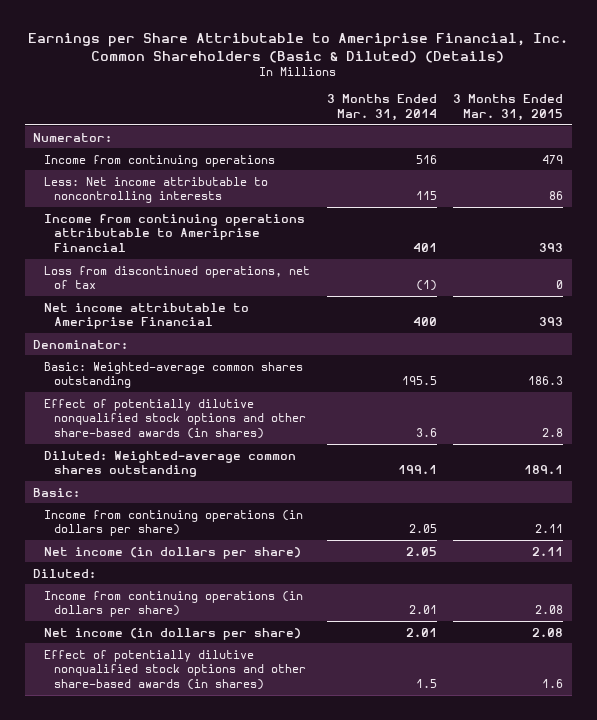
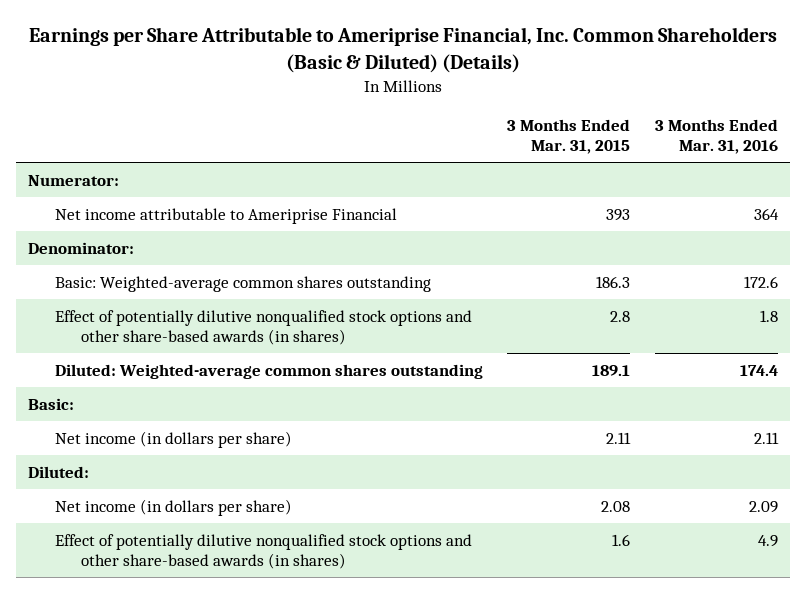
- | 3 Months Ended Mar. 31, 2014 | 3 Months Ended Mar. 31, 2015
+ | 3 Months Ended Mar. 31, 2015 | 3 Months Ended Mar. 31, 2016
- Income from continuing operations | 516 | 479
- Less: Net income attributable to noncontrolling interests | 115 | 86
- Income from continuing operations attributable to Ameriprise Financial | 401 | 393
- Loss from discontinued operations, net of tax | (1) | 0
- Income from continuing operations (in dollars per share) | 2.05 | 2.11
- Income from continuing operations (in dollars per share) | 2.01 | 2.08

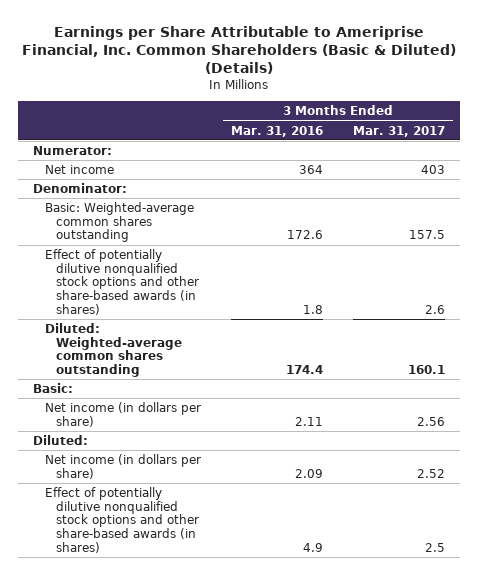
- | 3 Months Ended Mar. 31, 2015 | 3 Months Ended Mar. 31, 2016
+ | 3 Months Ended Mar. 31, 2016 | 3 Months Ended Mar. 31, 2017
- Net income attributable to Ameriprise Financial | 393 | 364
+ Net income | 364 | 403

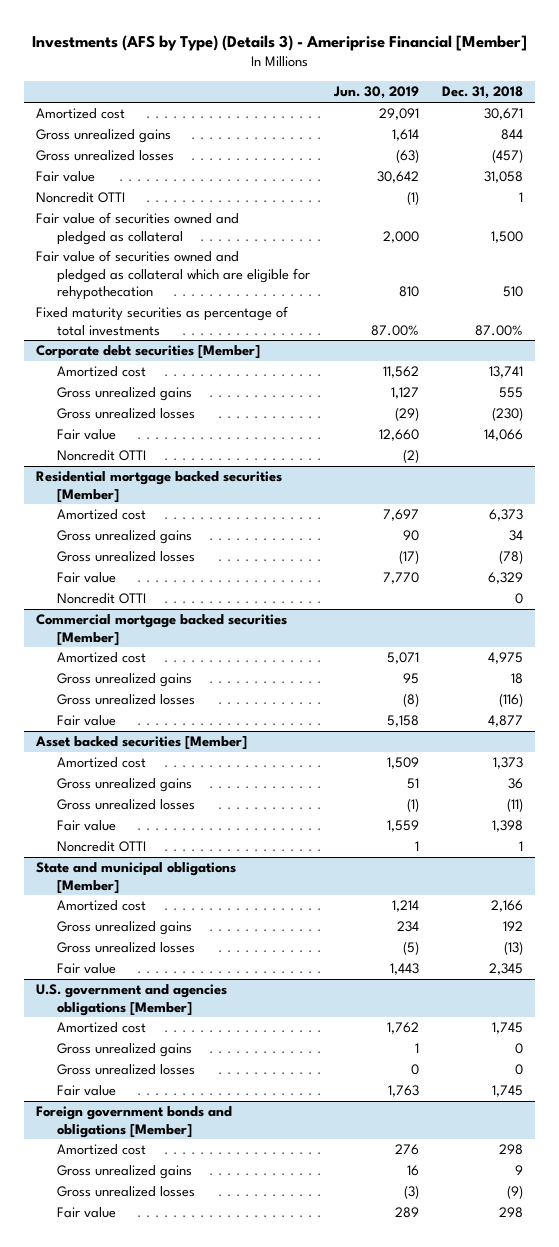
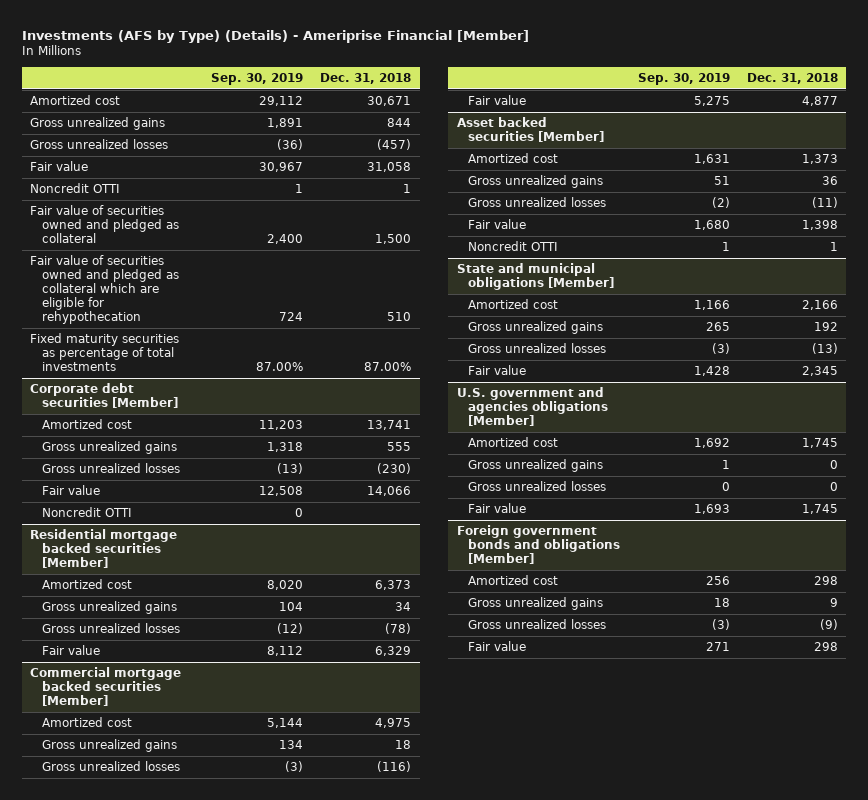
- Investments (AFS by Type) (Details 3) - Ameriprise Financial [Member]
+ Investments (AFS by Type) (Details) - Ameriprise Financial [Member]
- | Jun. 30, 2019 | Dec. 31, 2018
+ | Sep. 30, 2019 | Dec. 31, 2018
@ Residential mortgage backed securities [Member]
- Noncredit OTTI | | 0

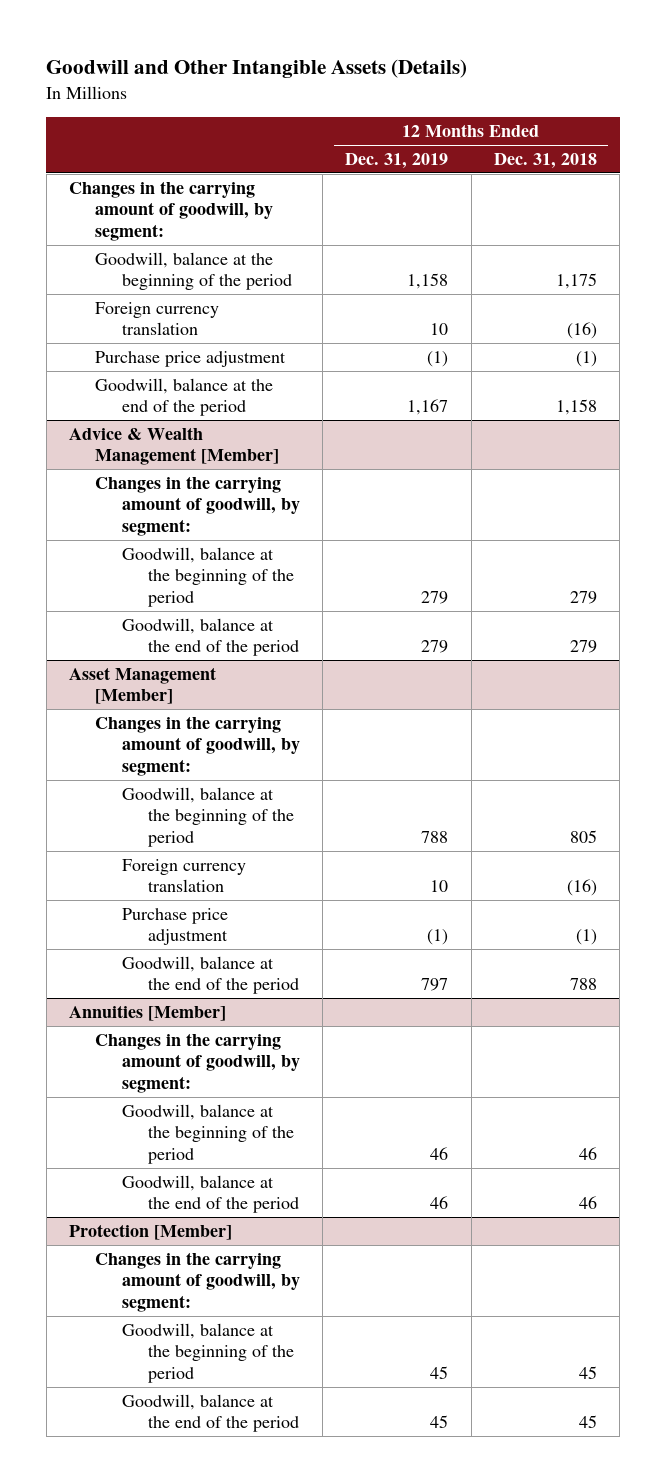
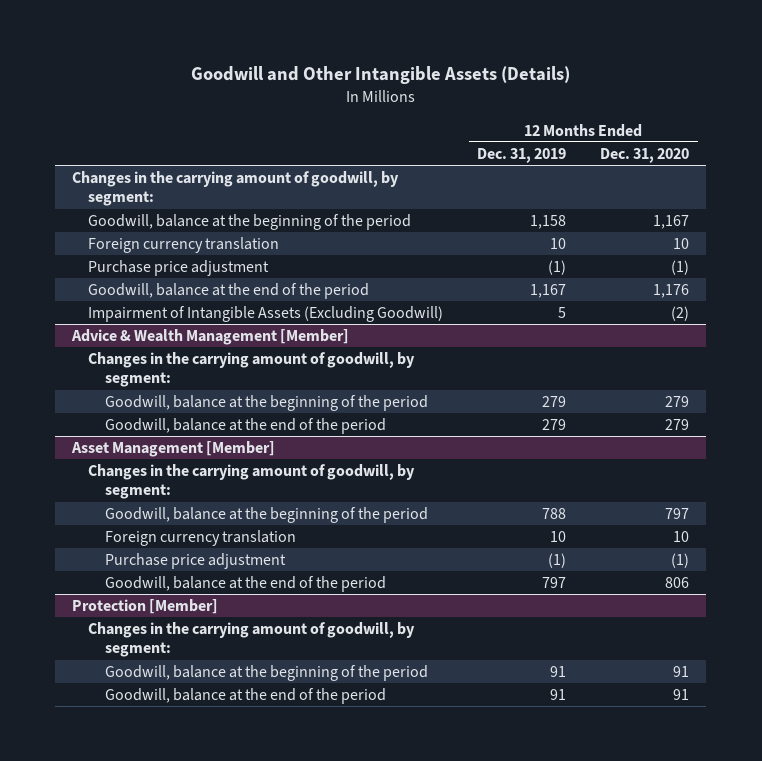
- | 12 Months Ended Dec. 31, 2019 | 12 Months Ended Dec. 31, 2018
+ | 12 Months Ended Dec. 31, 2019 | 12 Months Ended Dec. 31, 2020
+ Impairment of Intangible Assets (Excluding Goodwill) | 5 | (2)
- Annuities [Member]
- Changes in the carrying amount of goodwill, by segment:
- Goodwill, balance at the beginning of the period | 46 | 46
- Goodwill, balance at the end of the period | 46 | 46
@ Protection [Member]
- Goodwill, balance at the beginning of the period | 45 | 45
- Goodwill, balance at the end of the period | 45 | 45
+ Goodwill, balance at the beginning of the period | 91 | 91
+ Goodwill, balance at the end of the period | 91 | 91

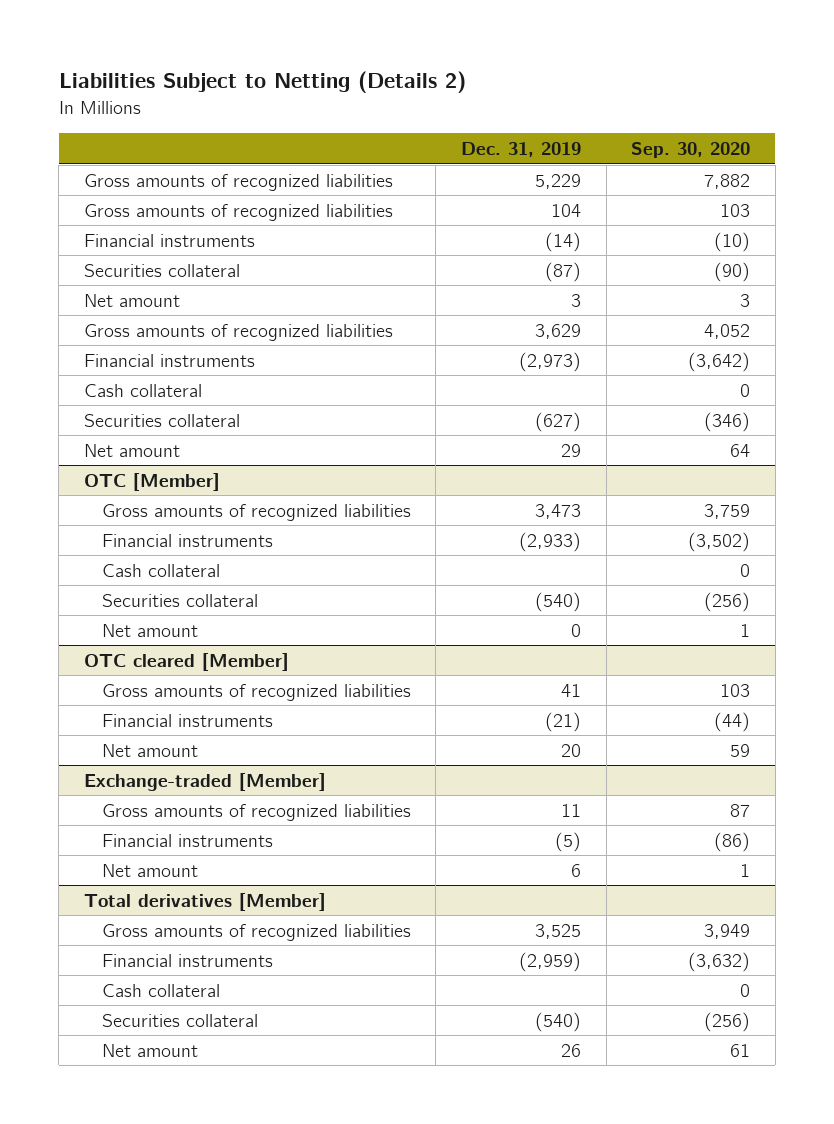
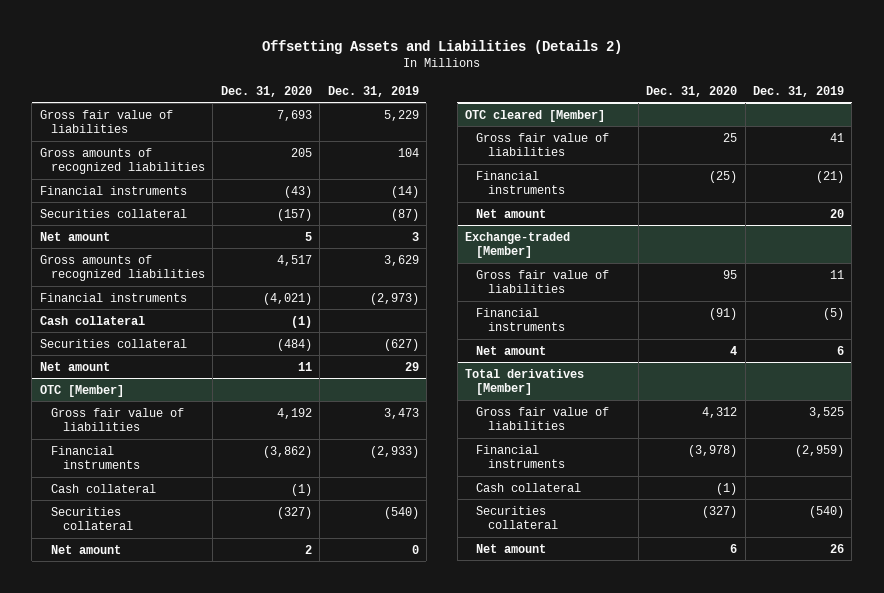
- Liabilities Subject to Netting (Details 2)
+ Offsetting Assets and Liabilities (Details 2)
- | Dec. 31, 2019 | Sep. 30, 2020
+ | Dec. 31, 2020 | Dec. 31, 2019
- Gross amounts of recognized liabilities | 5,229 | 7,882
+ Gross fair value of liabilities | 7,693 | 5,229
@ OTC [Member]
- Gross amounts of recognized liabilities | 3,473 | 3,759
+ Gross fair value of liabilities | 4,192 | 3,473
@ OTC cleared [Member]
- Gross amounts of recognized liabilities | 41 | 103
+ Gross fair value of liabilities | 25 | 41
@ Exchange-traded [Member]
- Gross amounts of recognized liabilities | 11 | 87
+ Gross fair value of liabilities | 95 | 11
@ Total derivatives [Member]
- Gross amounts of recognized liabilities | 3,525 | 3,949
+ Gross fair value of liabilities | 4,312 | 3,525

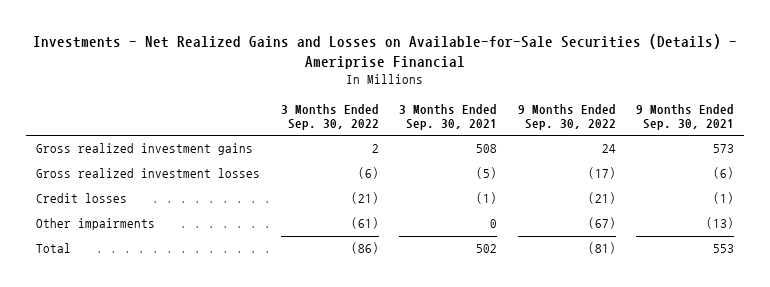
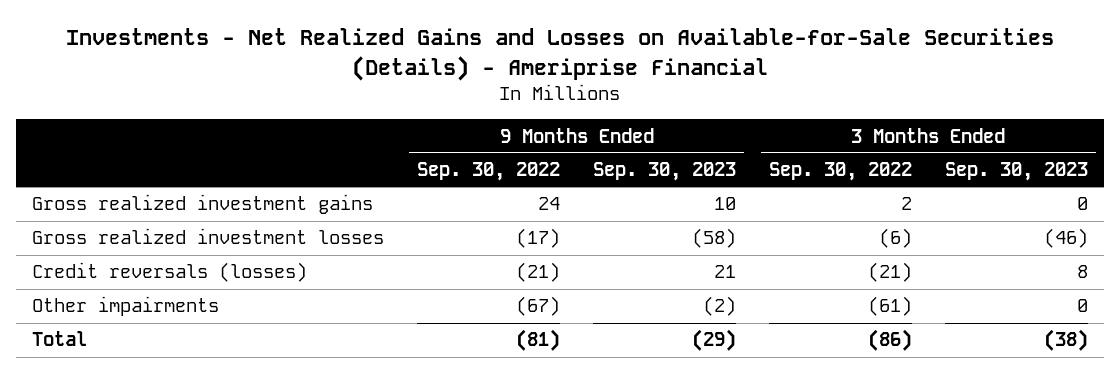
- | 3 Months Ended Sep. 30, 2022 | 3 Months Ended Sep. 30, 2021 | 9 Months Ended Sep. 30, 2022 | 9 Months Ended Sep. 30, 2021
+ | 9 Months Ended Sep. 30, 2022 | 9 Months Ended Sep. 30, 2023 | 3 Months Ended Sep. 30, 2022 | 3 Months Ended Sep. 30, 2023
- Credit losses | (21) | (1) | (21) | (1)
+ Credit reversals (losses) | (21) | 21 | (21) | 8

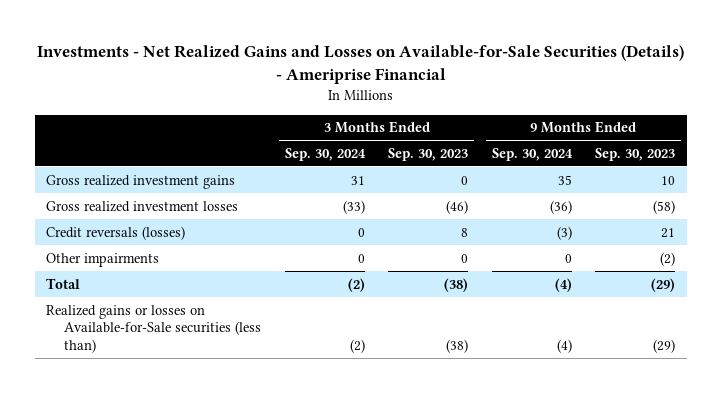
- | 9 Months Ended Sep. 30, 2022 | 9 Months Ended Sep. 30, 2023 | 3 Months Ended Sep. 30, 2022 | 3 Months Ended Sep. 30, 2023
+ | 3 Months Ended Sep. 30, 2024 | 3 Months Ended Sep. 30, 2023 | 9 Months Ended Sep. 30, 2024 | 9 Months Ended Sep. 30, 2023
+ Realized gains or losses on Available-for-Sale securities (less than) | (2) | (38) | (4) | (29)

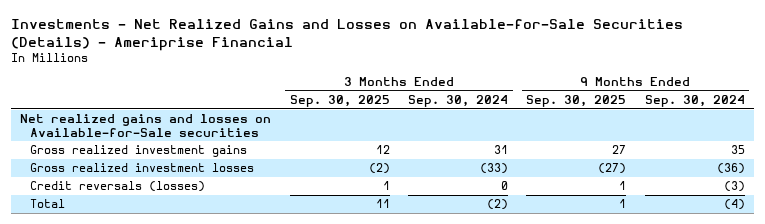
- | 3 Months Ended Sep. 30, 2024 | 3 Months Ended Sep. 30, 2023 | 9 Months Ended Sep. 30, 2024 | 9 Months Ended Sep. 30, 2023
+ | 3 Months Ended Sep. 30, 2025 | 3 Months Ended Sep. 30, 2024 | 9 Months Ended Sep. 30, 2025 | 9 Months Ended Sep. 30, 2024
+ Net realized gains and losses on Available-for-Sale securities
- Other impairments | 0 | 0 | 0 | (2)
- Realized gains or losses on Available-for-Sale securities (less than) | (2) | (38) | (4) | (29)

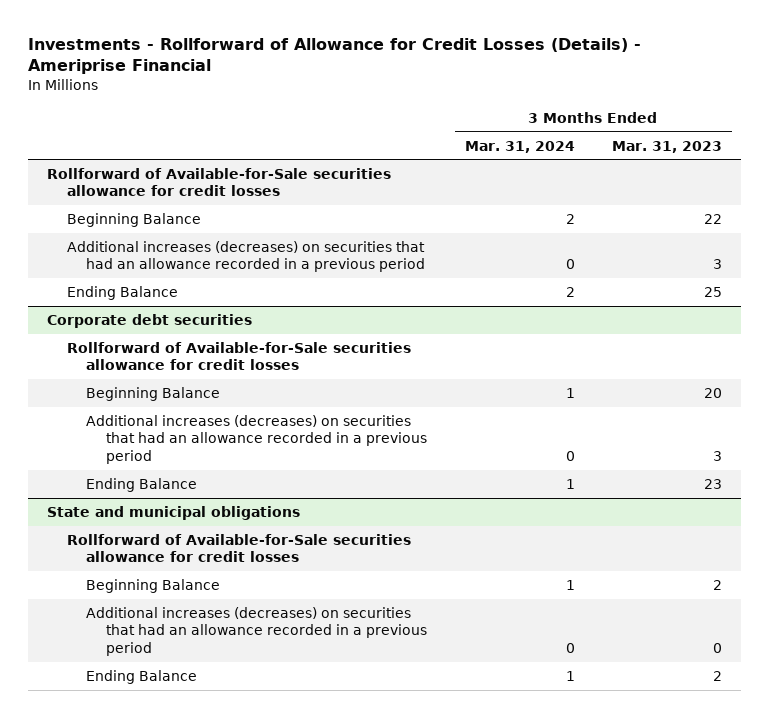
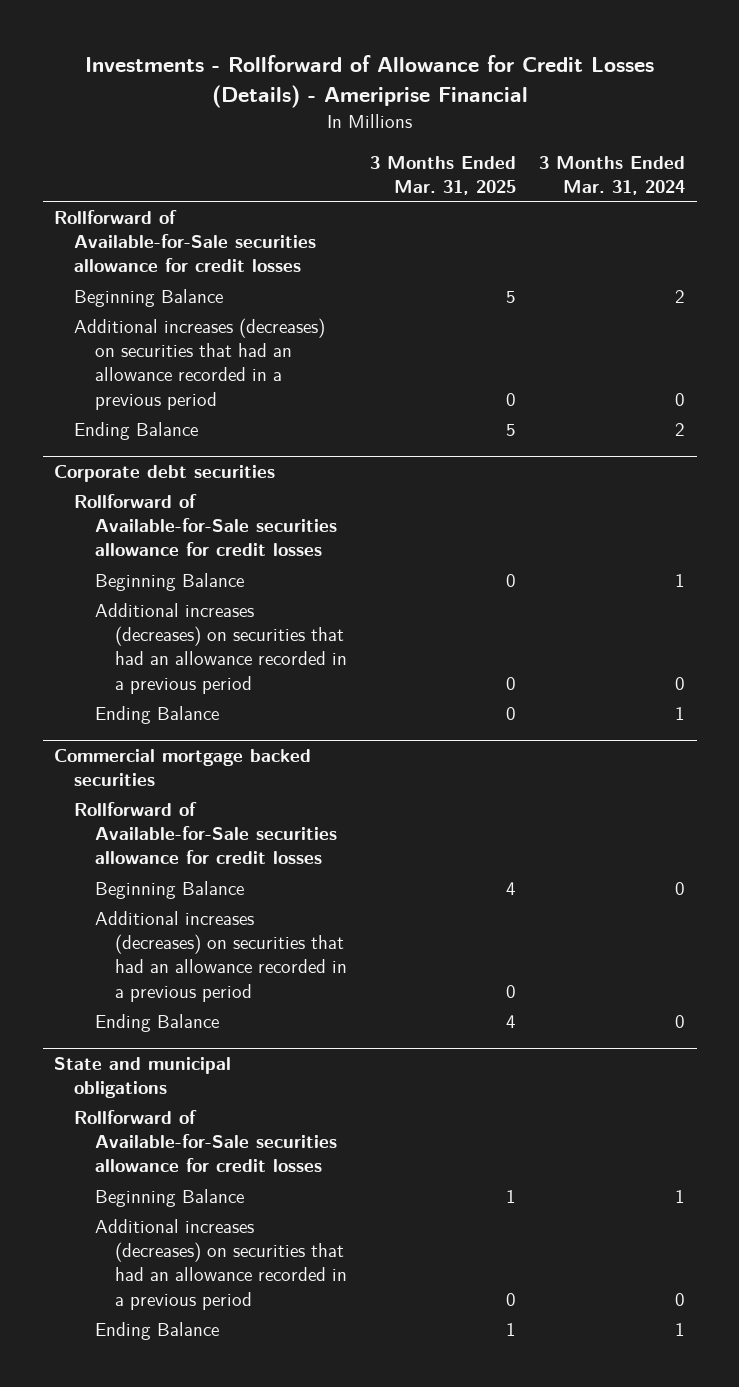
- | 3 Months Ended Mar. 31, 2024 | 3 Months Ended Mar. 31, 2023
+ | 3 Months Ended Mar. 31, 2025 | 3 Months Ended Mar. 31, 2024
+ Commercial mortgage backed securities
+ Rollforward of Available-for-Sale securities allowance for credit losses
+ Beginning Balance | 4 | 0
+ Additional increases (decreases) on securities that had an allowance recorded in a previous period | 0 |
+ Ending Balance | 4 | 0

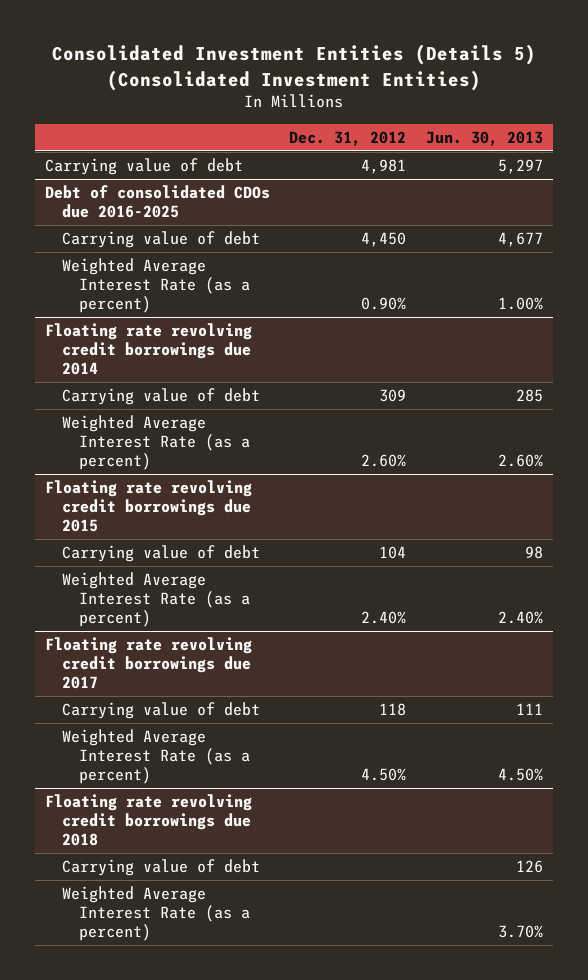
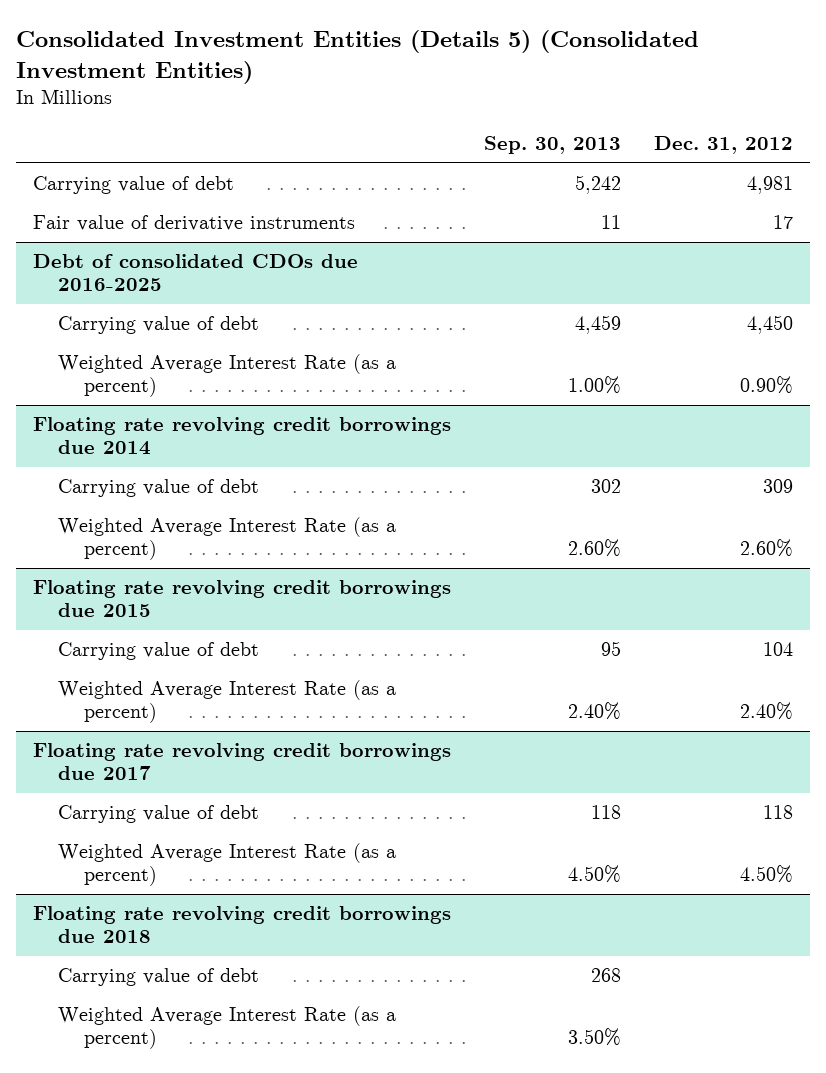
- | Dec. 31, 2012 | Jun. 30, 2013
+ | Sep. 30, 2013 | Dec. 31, 2012
+ Fair value of derivative instruments | 11 | 17

